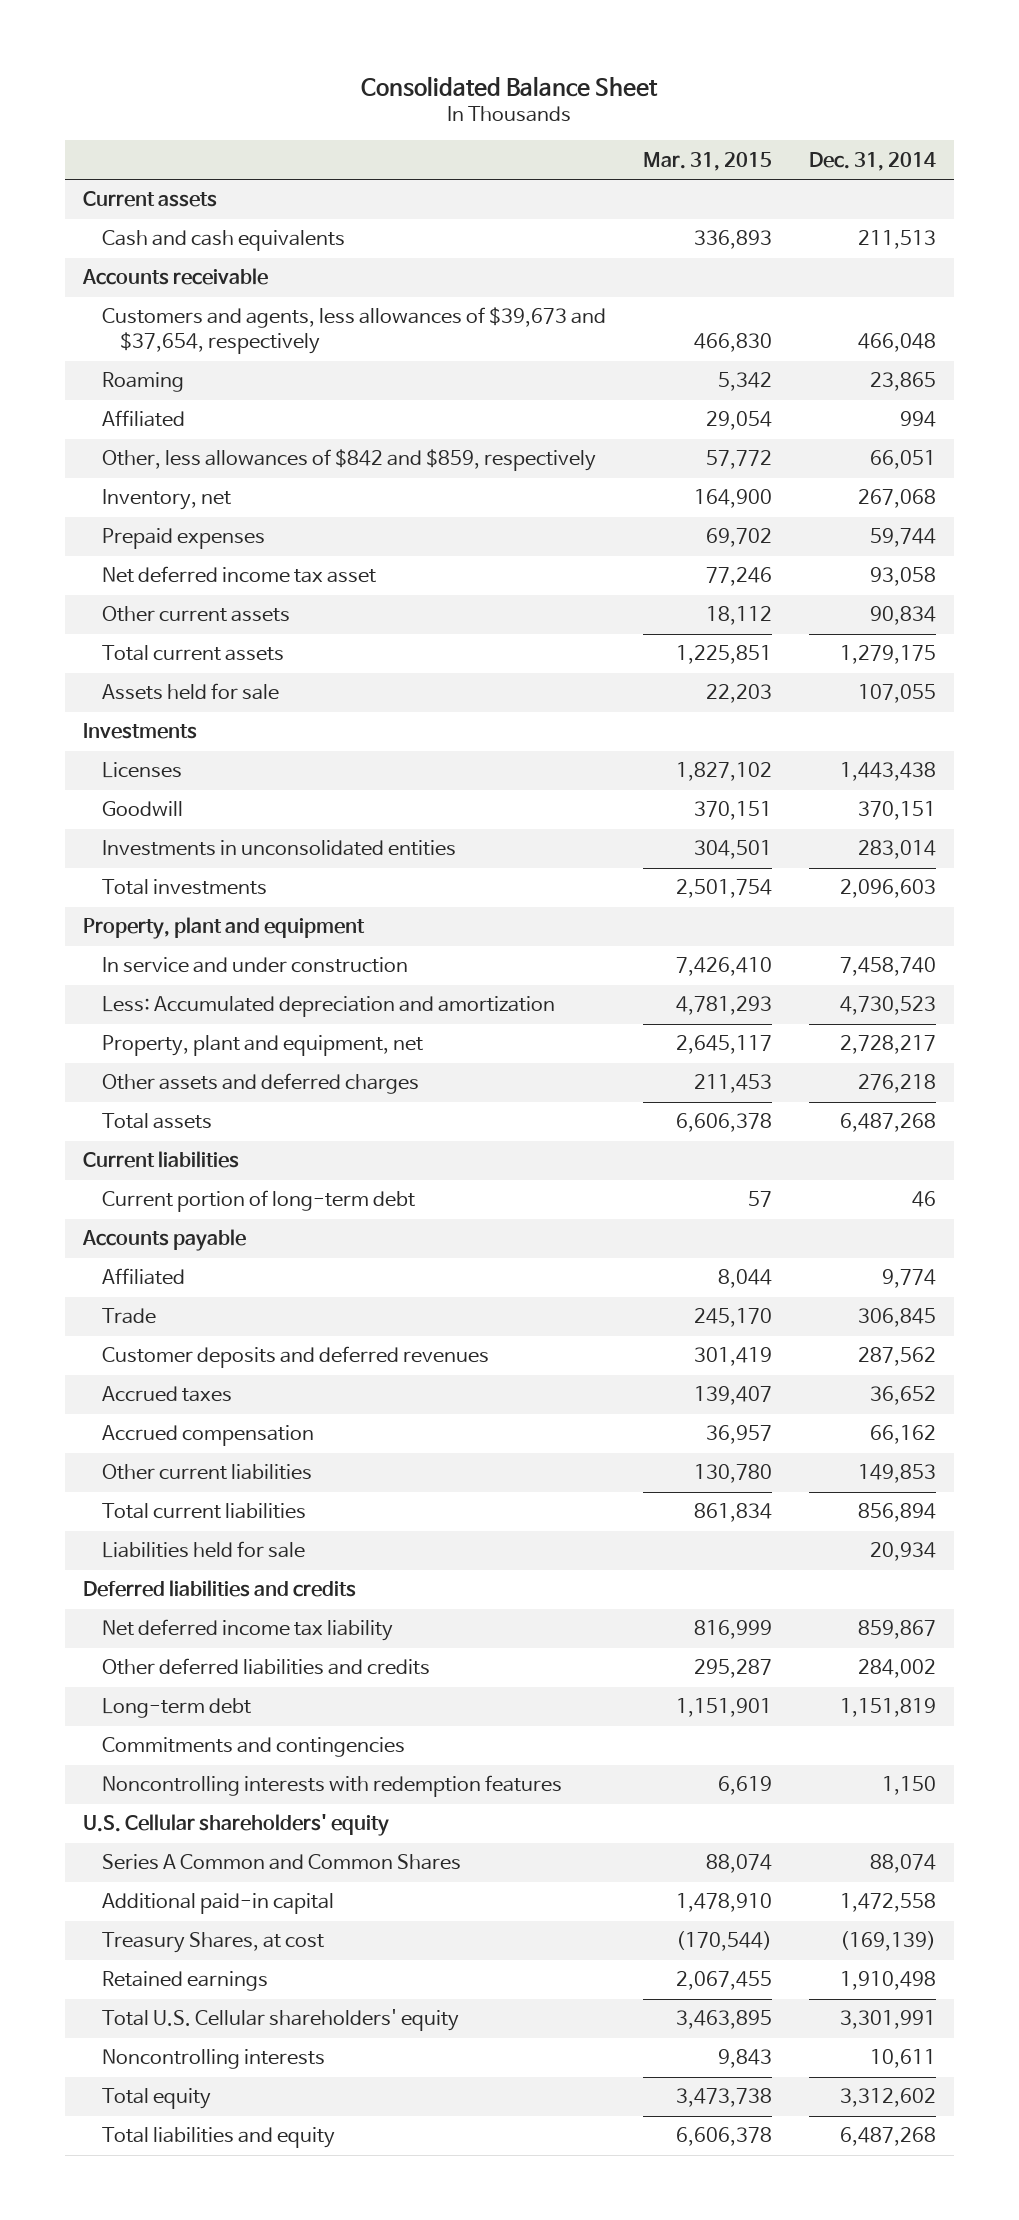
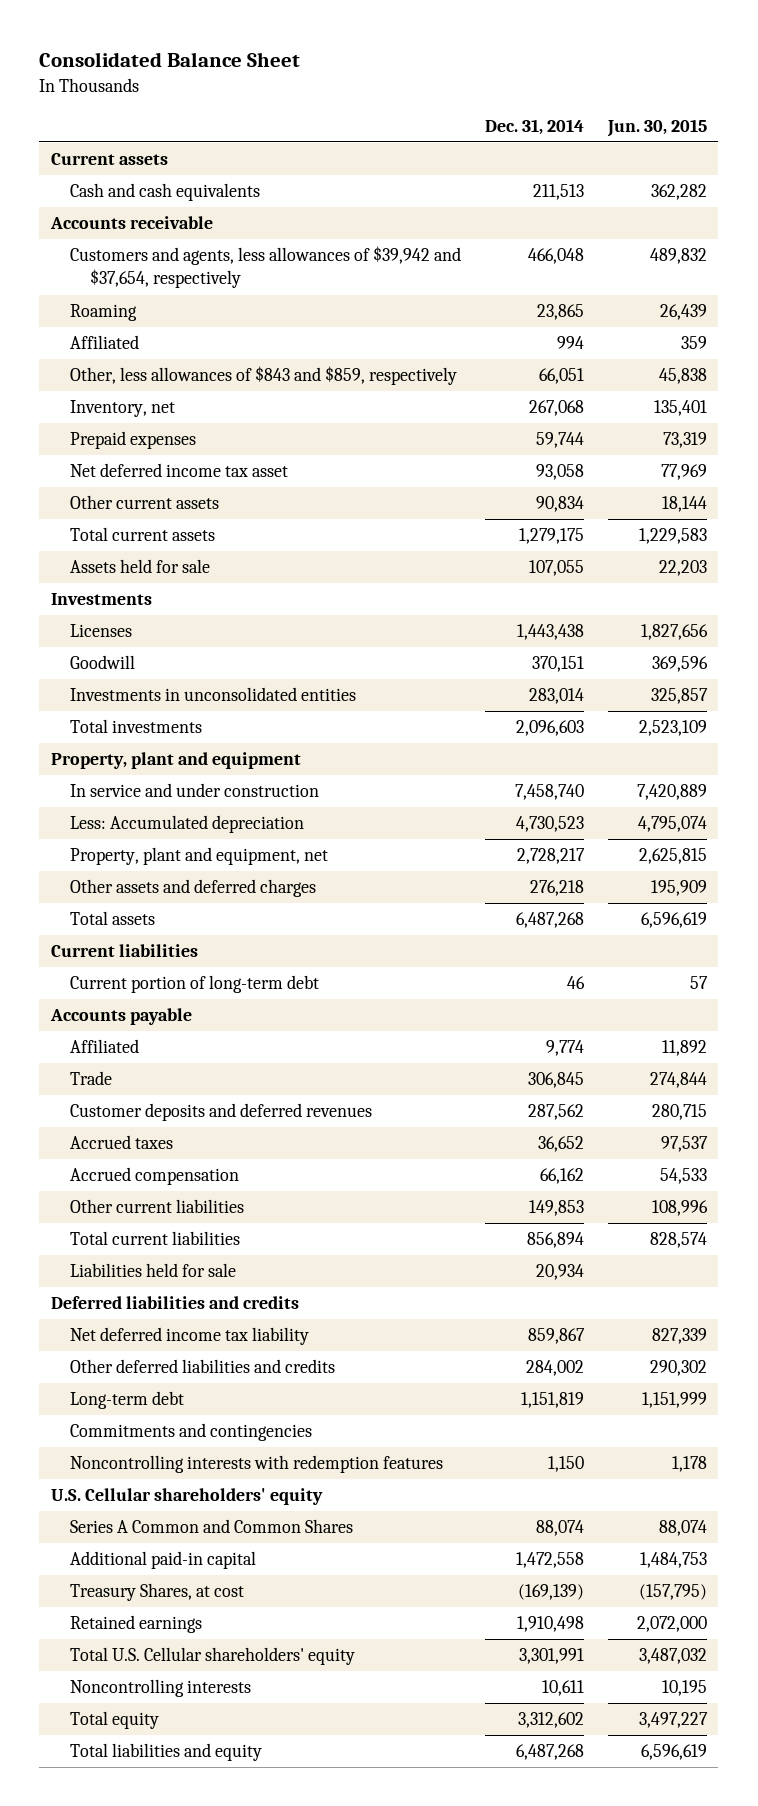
- | Mar. 31, 2015 | Dec. 31, 2014
+ | Dec. 31, 2014 | Jun. 30, 2015
- Customers and agents, less allowances of $39,673 and $37,654, respectively | 466,830 | 466,048
+ Customers and agents, less allowances of $39,942 and $37,654, respectively | 466,048 | 489,832
- Other, less allowances of $842 and $859, respectively | 57,772 | 66,051
+ Other, less allowances of $843 and $859, respectively | 66,051 | 45,838
- Less: Accumulated depreciation and amortization | 4,781,293 | 4,730,523
+ Less: Accumulated depreciation | 4,730,523 | 4,795,074

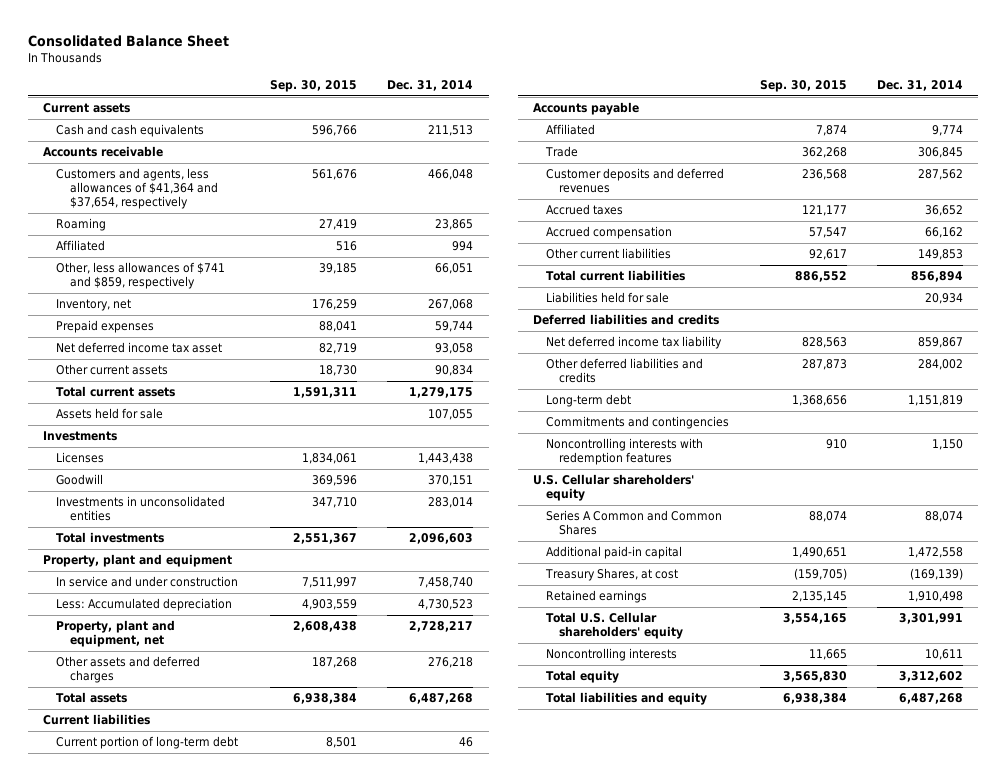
- | Dec. 31, 2014 | Jun. 30, 2015
+ | Sep. 30, 2015 | Dec. 31, 2014
- Customers and agents, less allowances of $39,942 and $37,654, respectively | 466,048 | 489,832
+ Customers and agents, less allowances of $41,364 and $37,654, respectively | 561,676 | 466,048
- Other, less allowances of $843 and $859, respectively | 66,051 | 45,838
+ Other, less allowances of $741 and $859, respectively | 39,185 | 66,051

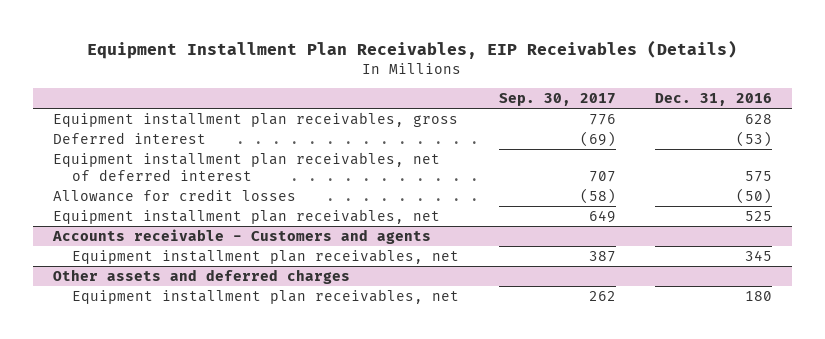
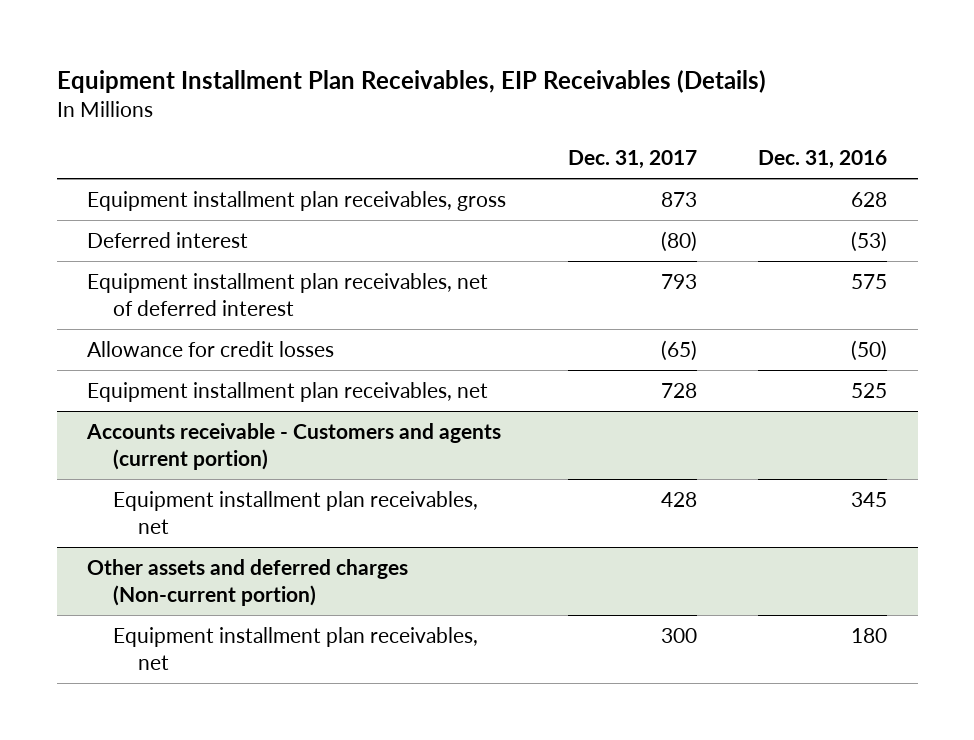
- | Sep. 30, 2017 | Dec. 31, 2016
+ | Dec. 31, 2017 | Dec. 31, 2016
- Accounts receivable - Customers and agents
+ Accounts receivable - Customers and agents (current portion)
- Other assets and deferred charges
+ Other assets and deferred charges (Non-current portion)

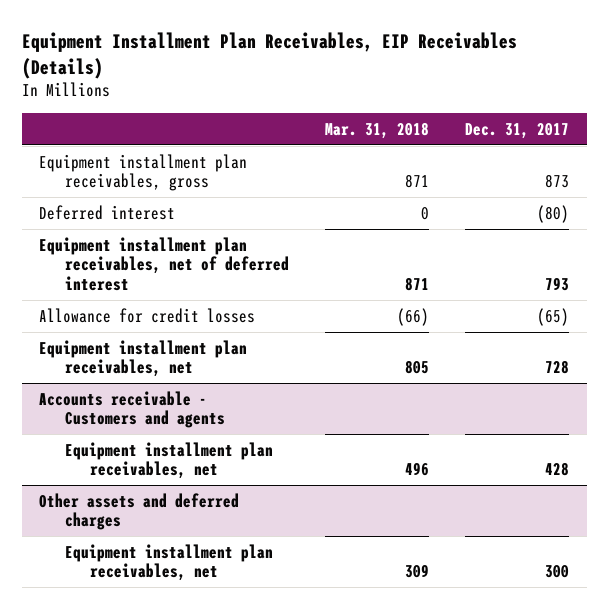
- | Dec. 31, 2017 | Dec. 31, 2016
+ | Mar. 31, 2018 | Dec. 31, 2017
- Accounts receivable - Customers and agents (current portion)
+ Accounts receivable - Customers and agents
- Other assets and deferred charges (Non-current portion)
+ Other assets and deferred charges

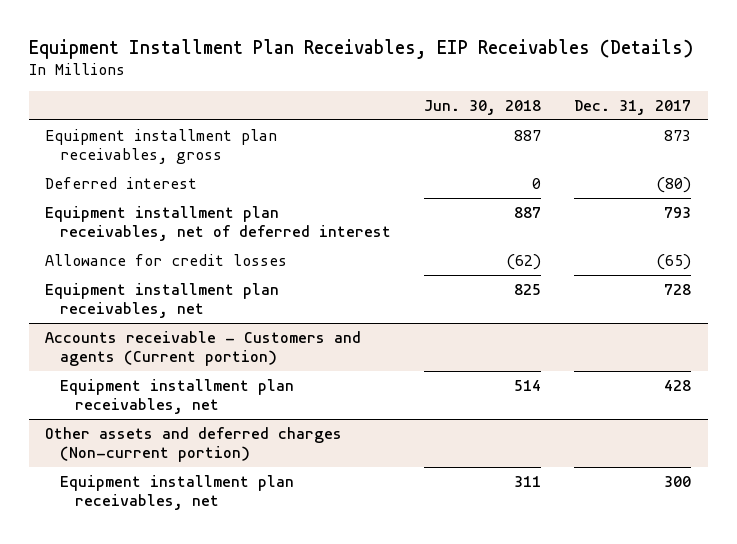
- | Mar. 31, 2018 | Dec. 31, 2017
+ | Jun. 30, 2018 | Dec. 31, 2017
- Accounts receivable - Customers and agents
+ Accounts receivable - Customers and agents (Current portion)
- Other assets and deferred charges
+ Other assets and deferred charges (Non-current portion)

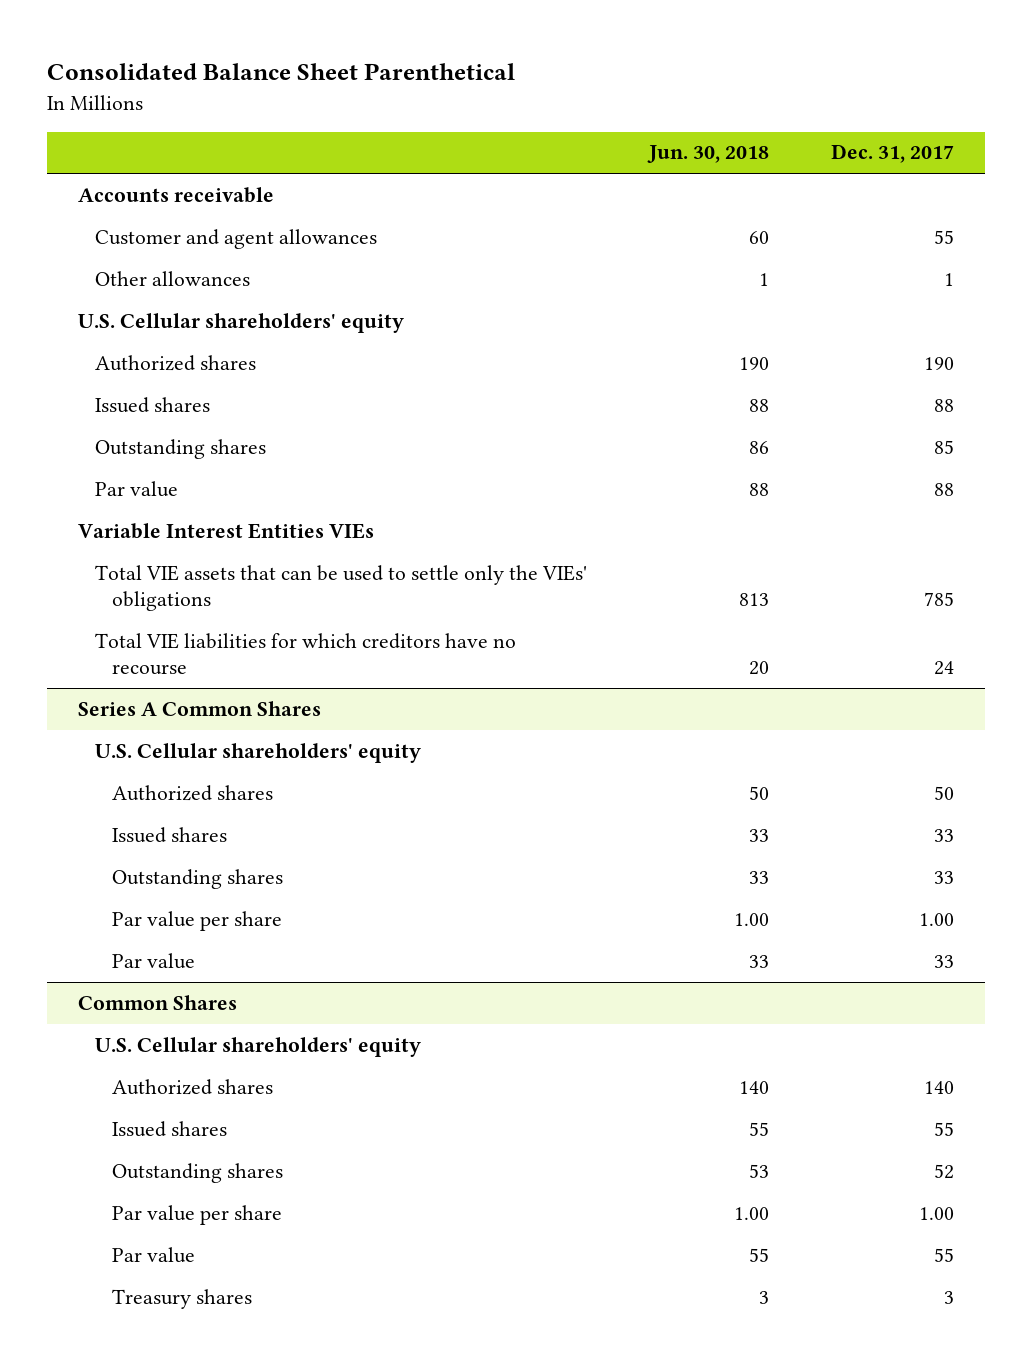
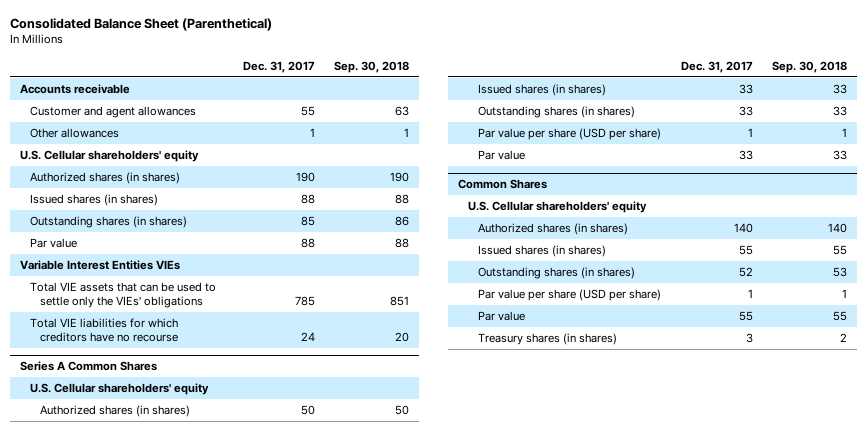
- Consolidated Balance Sheet Parenthetical
+ Consolidated Balance Sheet (Parenthetical)
- | Jun. 30, 2018 | Dec. 31, 2017
+ | Dec. 31, 2017 | Sep. 30, 2018
- Authorized shares | 190 | 190
- Issued shares | 88 | 88
- Outstanding shares | 86 | 85
+ Authorized shares (in shares) | 190 | 190
+ Issued shares (in shares) | 88 | 88
+ Outstanding shares (in shares) | 85 | 86
@ Series A Common Shares
- Authorized shares | 50 | 50
- Issued shares | 33 | 33
- Outstanding shares | 33 | 33
- Par value per share | 1.00 | 1.00
+ Authorized shares (in shares) | 50 | 50
+ Issued shares (in shares) | 33 | 33
+ Outstanding shares (in shares) | 33 | 33
+ Par value per share (USD per share) | 1 | 1
@ Common Shares
- Authorized shares | 140 | 140
- Issued shares | 55 | 55
- Outstanding shares | 53 | 52
- Par value per share | 1.00 | 1.00
+ Authorized shares (in shares) | 140 | 140
+ Issued shares (in shares) | 55 | 55
+ Outstanding shares (in shares) | 52 | 53
+ Par value per share (USD per share) | 1 | 1
- Treasury shares | 3 | 3
+ Treasury shares (in shares) | 3 | 2

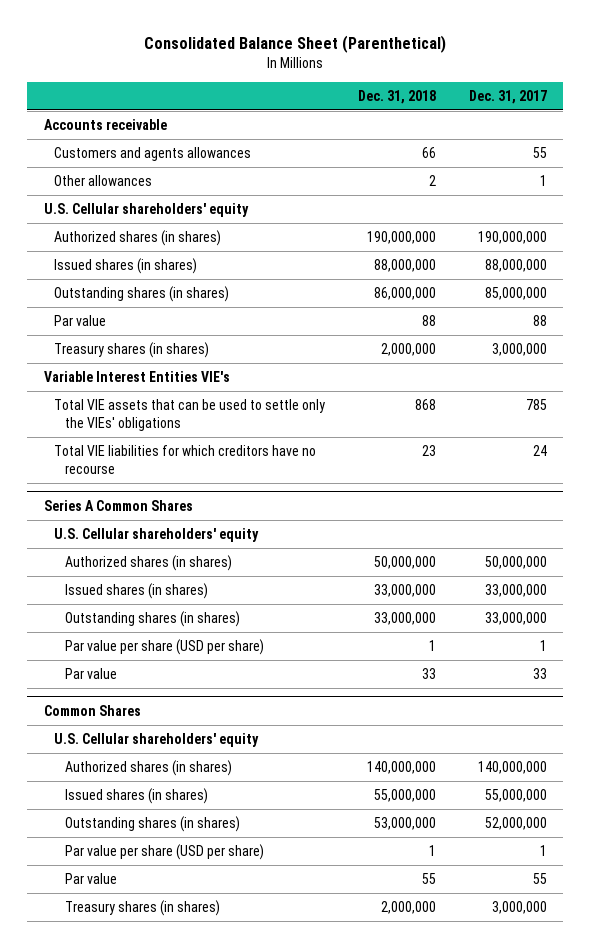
- | Dec. 31, 2017 | Sep. 30, 2018
+ | Dec. 31, 2018 | Dec. 31, 2017
- Customer and agent allowances | 55 | 63
+ Customers and agents allowances | 66 | 55
- Authorized shares (in shares) | 190 | 190
- Issued shares (in shares) | 88 | 88
- Outstanding shares (in shares) | 85 | 86
+ Authorized shares (in shares) | 190,000,000 | 190,000,000
+ Issued shares (in shares) | 88,000,000 | 88,000,000
+ Outstanding shares (in shares) | 86,000,000 | 85,000,000
- Variable Interest Entities VIEs
+ Treasury shares (in shares) | 2,000,000 | 3,000,000
+ Variable Interest Entities VIE's
@ Series A Common Shares
- Authorized shares (in shares) | 50 | 50
- Issued shares (in shares) | 33 | 33
- Outstanding shares (in shares) | 33 | 33
+ Authorized shares (in shares) | 50,000,000 | 50,000,000
+ Issued shares (in shares) | 33,000,000 | 33,000,000
+ Outstanding shares (in shares) | 33,000,000 | 33,000,000
@ Common Shares
- Authorized shares (in shares) | 140 | 140
- Issued shares (in shares) | 55 | 55
- Outstanding shares (in shares) | 52 | 53
+ Authorized shares (in shares) | 140,000,000 | 140,000,000
+ Issued shares (in shares) | 55,000,000 | 55,000,000
+ Outstanding shares (in shares) | 53,000,000 | 52,000,000
- Treasury shares (in shares) | 3 | 2
+ Treasury shares (in shares) | 2,000,000 | 3,000,000

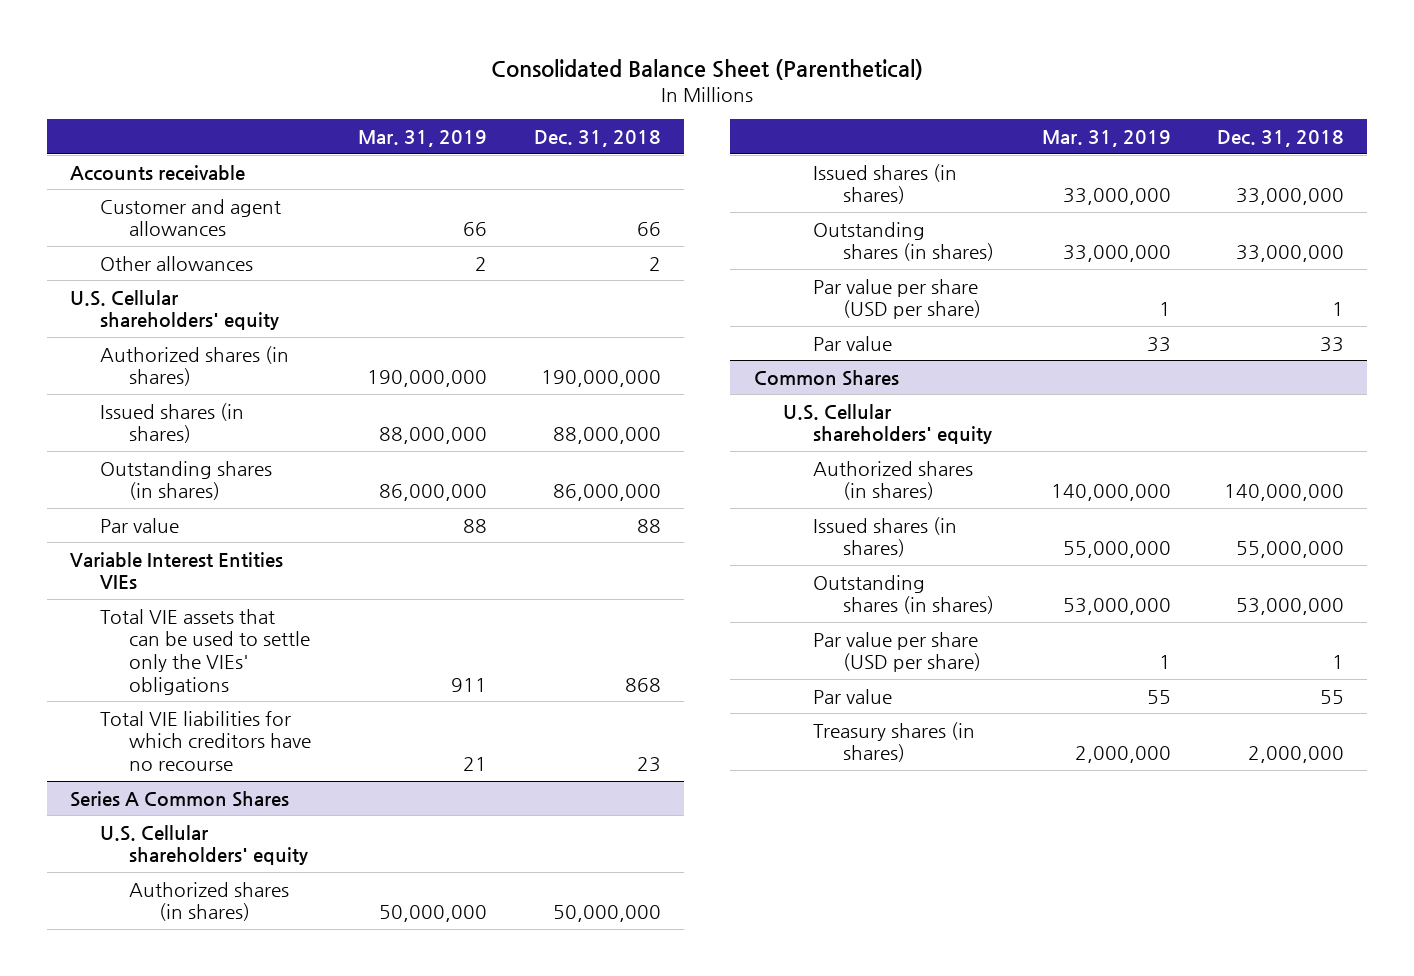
- | Dec. 31, 2018 | Dec. 31, 2017
+ | Mar. 31, 2019 | Dec. 31, 2018
- Customers and agents allowances | 66 | 55
+ Customer and agent allowances | 66 | 66
- Treasury shares (in shares) | 2,000,000 | 3,000,000
- Variable Interest Entities VIE's
+ Variable Interest Entities VIEs

